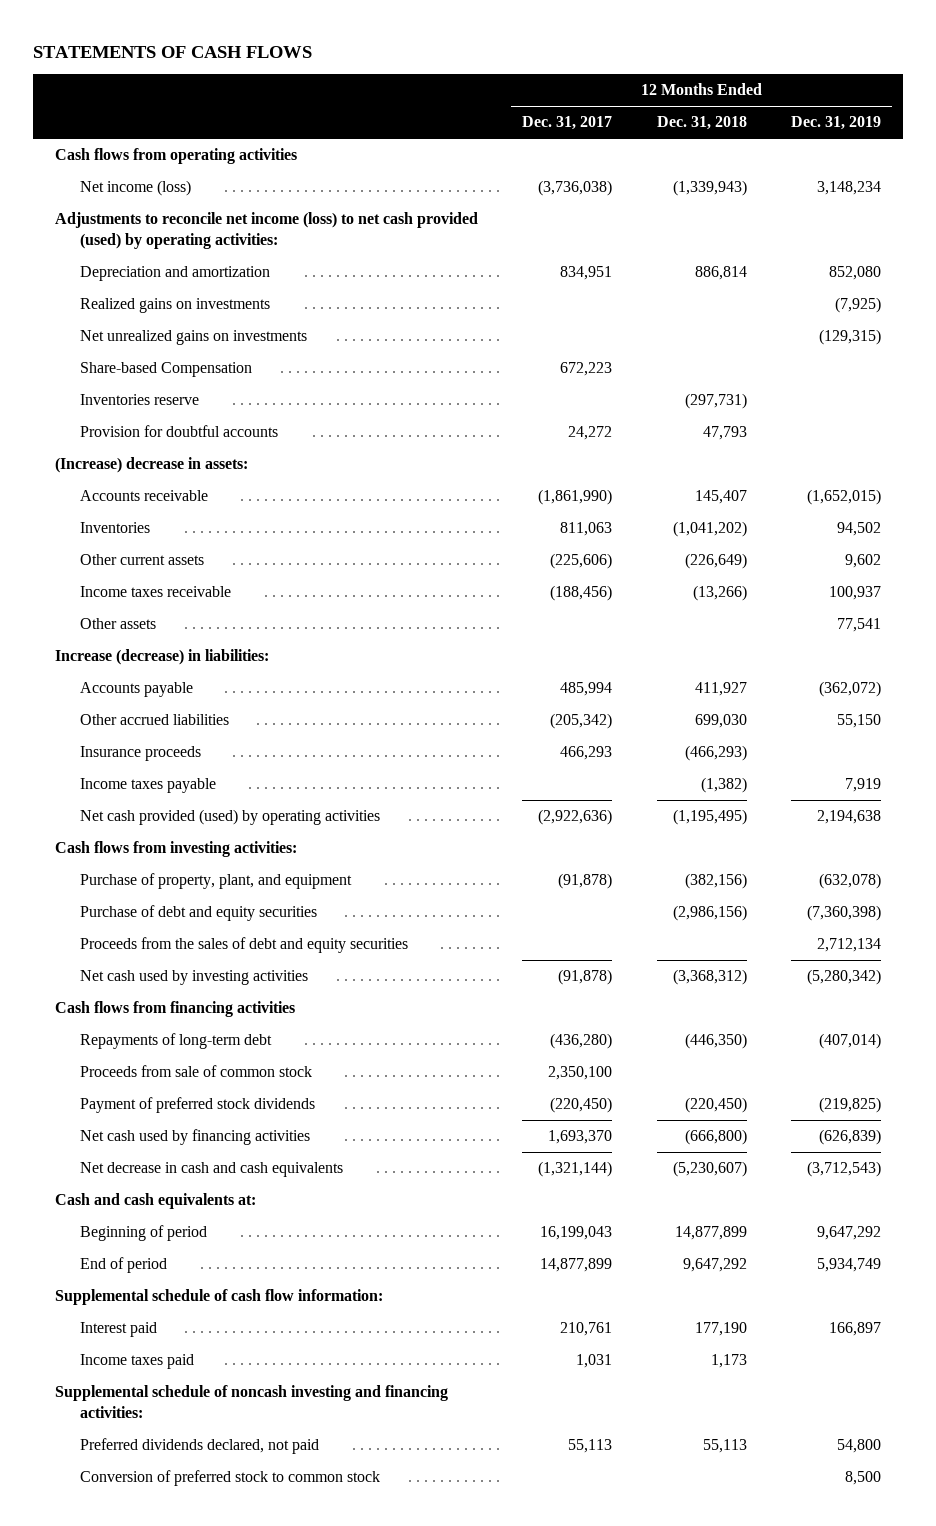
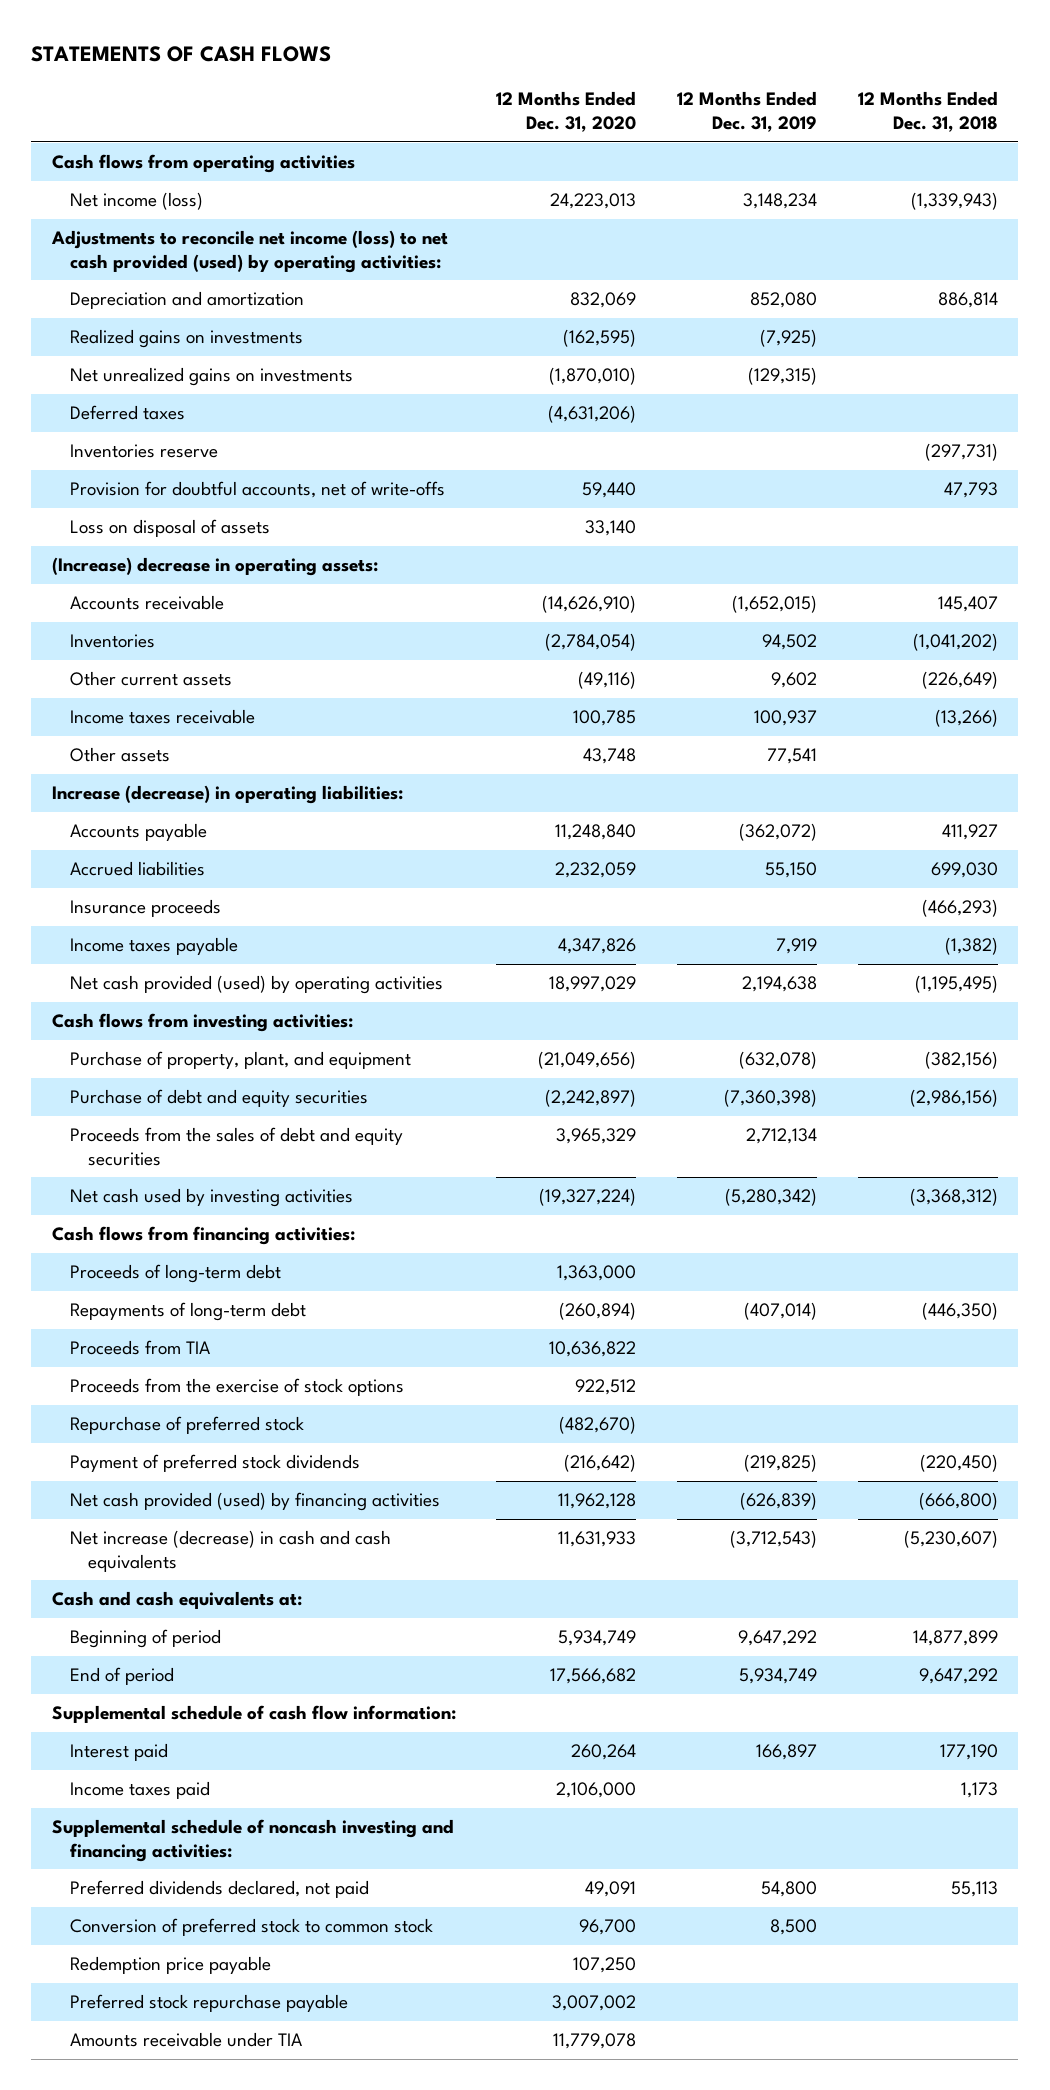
- | 12 Months Ended Dec. 31, 2017 | 12 Months Ended Dec. 31, 2018 | 12 Months Ended Dec. 31, 2019
+ | 12 Months Ended Dec. 31, 2020 | 12 Months Ended Dec. 31, 2019 | 12 Months Ended Dec. 31, 2018
- Share-based Compensation | 672,223 | |
+ Deferred taxes | (4,631,206) | |
- Provision for doubtful accounts | 24,272 | 47,793 |
- (Increase) decrease in assets:
+ Provision for doubtful accounts, net of write-offs | 59,440 | | 47,793
+ Loss on disposal of assets | 33,140 | |
+ (Increase) decrease in operating assets:
- Increase (decrease) in liabilities:
+ Increase (decrease) in operating liabilities:
- Other accrued liabilities | (205,342) | 699,030 | 55,150
+ Accrued liabilities | 2,232,059 | 55,150 | 699,030
- Cash flows from financing activities
+ Cash flows from financing activities:
+ Proceeds of long-term debt | 1,363,000 | |
- Proceeds from sale of common stock | 2,350,100 | |
+ Proceeds from TIA | 10,636,822 | |
+ Proceeds from the exercise of stock options | 922,512 | |
+ Repurchase of preferred stock | (482,670) | |
- Net cash used by financing activities | 1,693,370 | (666,800) | (626,839)
- Net decrease in cash and cash equivalents | (1,321,144) | (5,230,607) | (3,712,543)
+ Net cash provided (used) by financing activities | 11,962,128 | (626,839) | (666,800)
+ Net increase (decrease) in cash and cash equivalents | 11,631,933 | (3,712,543) | (5,230,607)
+ Redemption price payable | 107,250 | |
+ Preferred stock repurchase payable | 3,007,002 | |
+ Amounts receivable under TIA | 11,779,078 | |

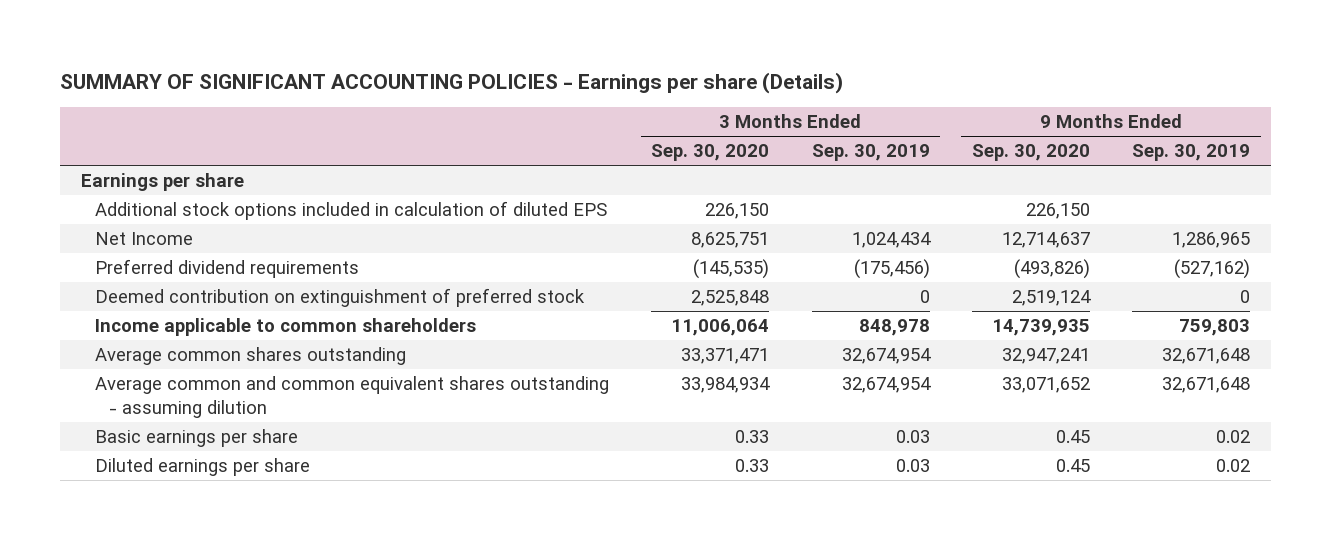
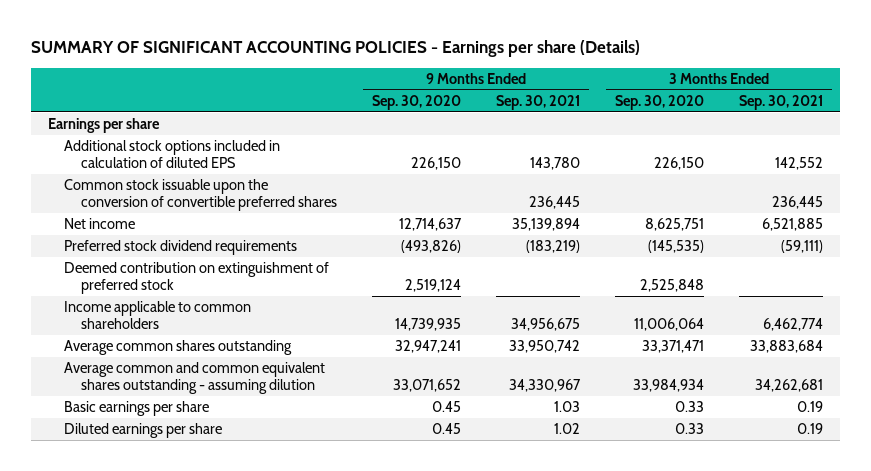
- | 3 Months Ended Sep. 30, 2020 | 3 Months Ended Sep. 30, 2019 | 9 Months Ended Sep. 30, 2020 | 9 Months Ended Sep. 30, 2019
+ | 9 Months Ended Sep. 30, 2020 | 9 Months Ended Sep. 30, 2021 | 3 Months Ended Sep. 30, 2020 | 3 Months Ended Sep. 30, 2021
- Net Income | 8,625,751 | 1,024,434 | 12,714,637 | 1,286,965
- Preferred dividend requirements | (145,535) | (175,456) | (493,826) | (527,162)
+ Common stock issuable upon the conversion of convertible preferred shares | | 236,445 | | 236,445
+ Net income | 12,714,637 | 35,139,894 | 8,625,751 | 6,521,885
+ Preferred stock dividend requirements | (493,826) | (183,219) | (145,535) | (59,111)

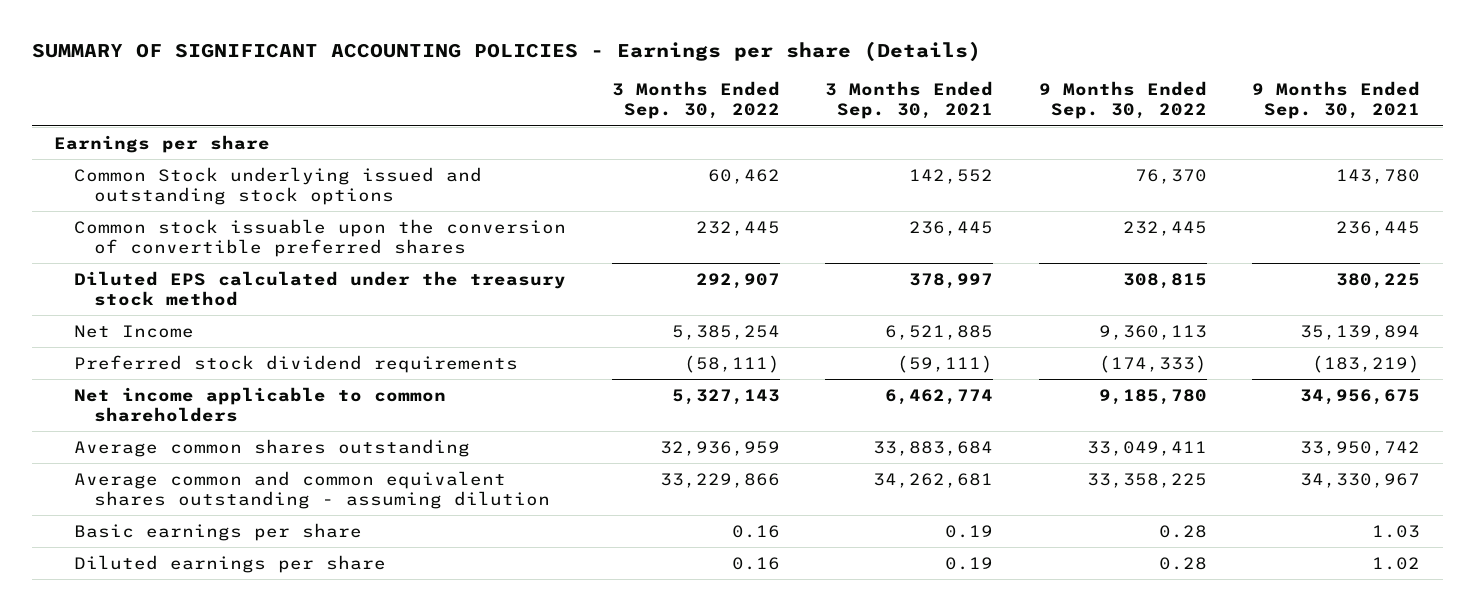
- | 9 Months Ended Sep. 30, 2020 | 9 Months Ended Sep. 30, 2021 | 3 Months Ended Sep. 30, 2020 | 3 Months Ended Sep. 30, 2021
+ | 3 Months Ended Sep. 30, 2022 | 3 Months Ended Sep. 30, 2021 | 9 Months Ended Sep. 30, 2022 | 9 Months Ended Sep. 30, 2021
- Additional stock options included in calculation of diluted EPS | 226,150 | 143,780 | 226,150 | 142,552
+ Common Stock underlying issued and outstanding stock options | 60,462 | 142,552 | 76,370 | 143,780
- Net income | 12,714,637 | 35,139,894 | 8,625,751 | 6,521,885
+ Diluted EPS calculated under the treasury stock method | 292,907 | 378,997 | 308,815 | 380,225
+ Net Income | 5,385,254 | 6,521,885 | 9,360,113 | 35,139,894
- Deemed contribution on extinguishment of preferred stock | 2,519,124 | | 2,525,848 |
- Income applicable to common shareholders | 14,739,935 | 34,956,675 | 11,006,064 | 6,462,774
+ Net income applicable to common shareholders | 5,327,143 | 6,462,774 | 9,185,780 | 34,956,675

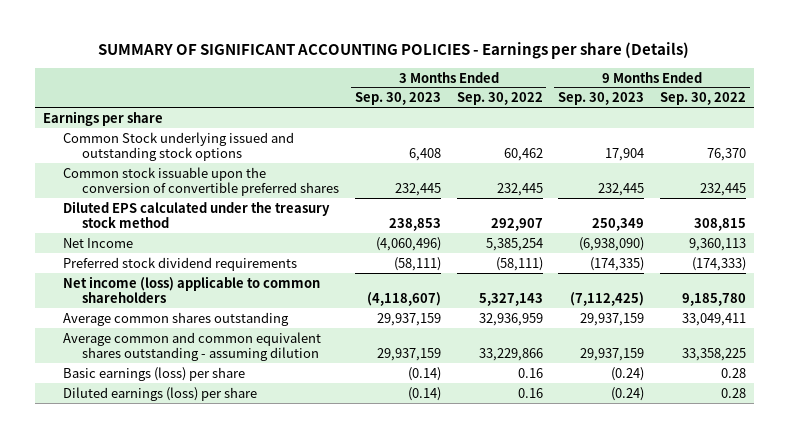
- | 3 Months Ended Sep. 30, 2022 | 3 Months Ended Sep. 30, 2021 | 9 Months Ended Sep. 30, 2022 | 9 Months Ended Sep. 30, 2021
+ | 3 Months Ended Sep. 30, 2023 | 3 Months Ended Sep. 30, 2022 | 9 Months Ended Sep. 30, 2023 | 9 Months Ended Sep. 30, 2022
- Net income applicable to common shareholders | 5,327,143 | 6,462,774 | 9,185,780 | 34,956,675
+ Net income (loss) applicable to common shareholders | (4,118,607) | 5,327,143 | (7,112,425) | 9,185,780
- Basic earnings per share | 0.16 | 0.19 | 0.28 | 1.03
- Diluted earnings per share | 0.16 | 0.19 | 0.28 | 1.02
+ Basic earnings (loss) per share | (0.14) | 0.16 | (0.24) | 0.28
+ Diluted earnings (loss) per share | (0.14) | 0.16 | (0.24) | 0.28

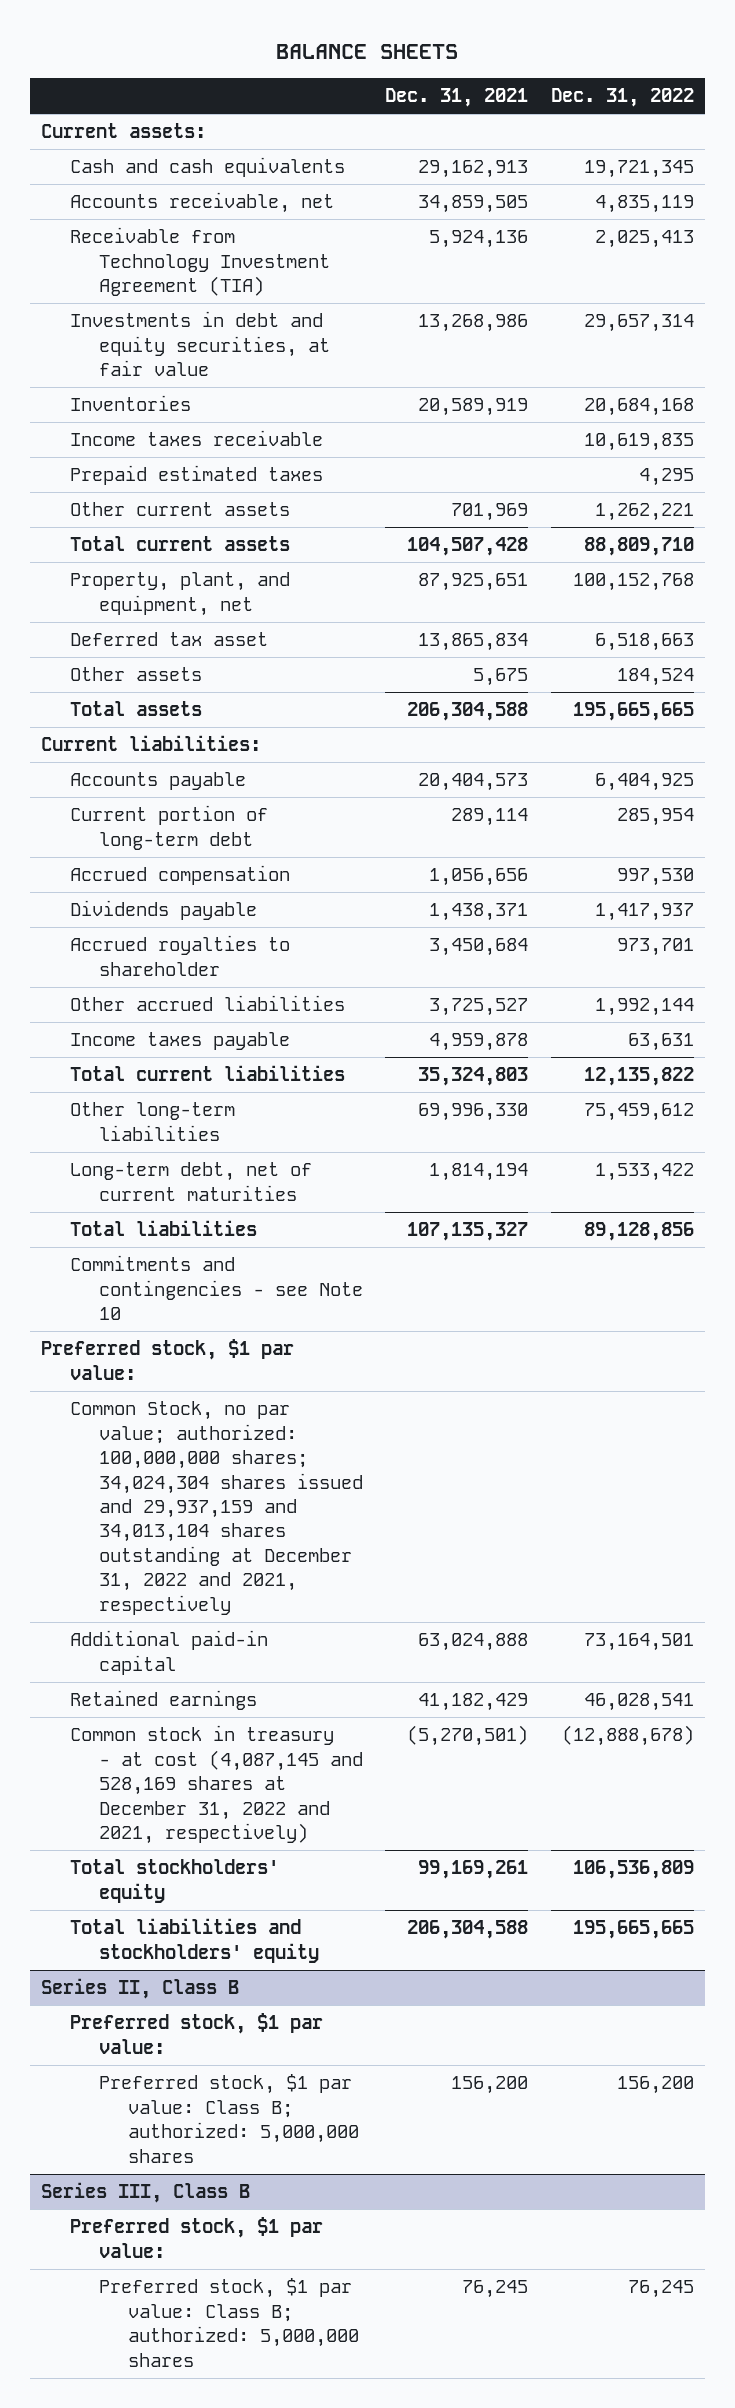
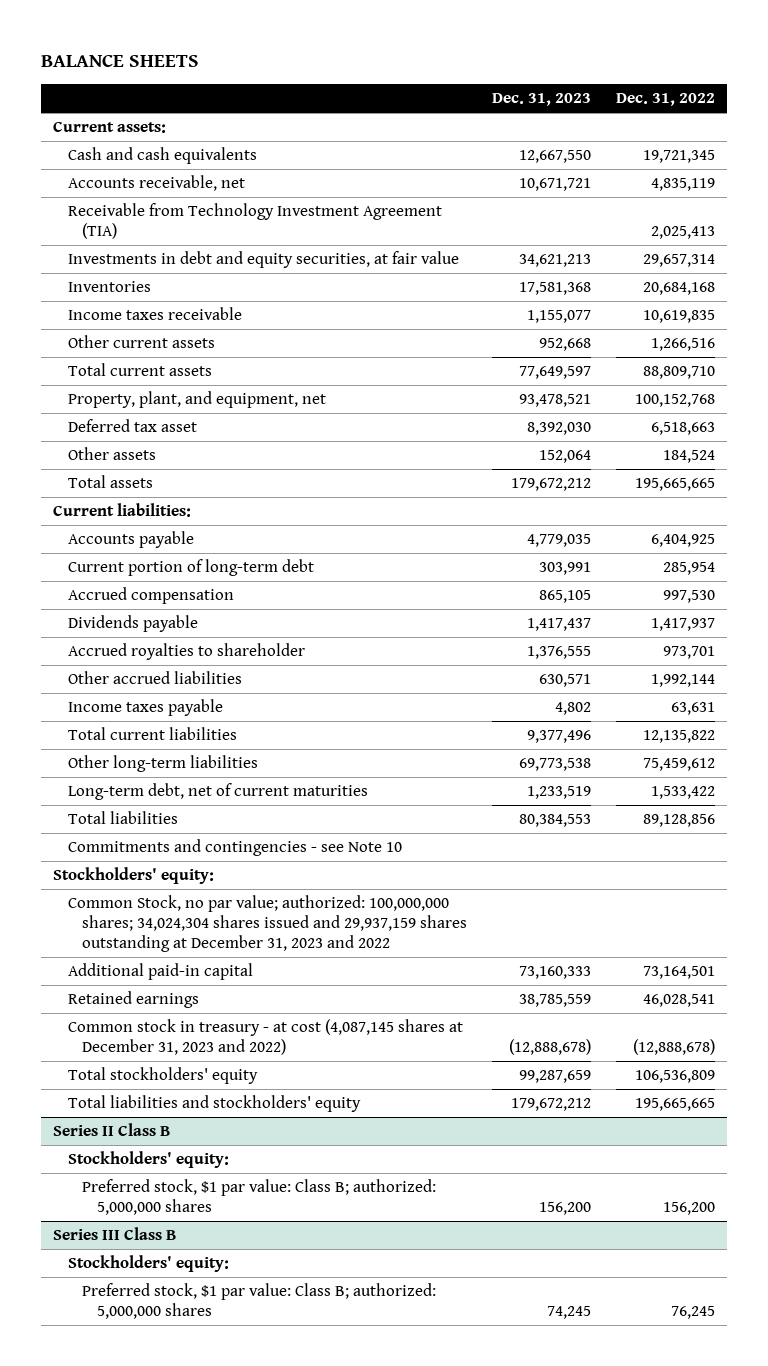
- | Dec. 31, 2021 | Dec. 31, 2022
+ | Dec. 31, 2023 | Dec. 31, 2022
- Prepaid estimated taxes | | 4,295
- Other current assets | 701,969 | 1,262,221
+ Other current assets | 952,668 | 1,266,516
- Preferred stock, $1 par value:
- Common Stock, no par value; authorized: 100,000,000 shares; 34,024,304 shares issued and 29,937,159 and 34,013,104 shares outstanding at December 31, 2022 and 2021, respectively
+ Stockholders' equity:
+ Common Stock, no par value; authorized: 100,000,000 shares; 34,024,304 shares issued and 29,937,159 shares outstanding at December 31, 2023 and 2022
- Common stock in treasury - at cost (4,087,145 and 528,169 shares at December 31, 2022 and 2021, respectively) | (5,270,501) | (12,888,678)
+ Common stock in treasury - at cost (4,087,145 shares at December 31, 2023 and 2022) | (12,888,678) | (12,888,678)
- Series II, Class B
- Preferred stock, $1 par value:
+ Series II Class B
+ Stockholders' equity:
- Series III, Class B
- Preferred stock, $1 par value:
+ Series III Class B
+ Stockholders' equity:

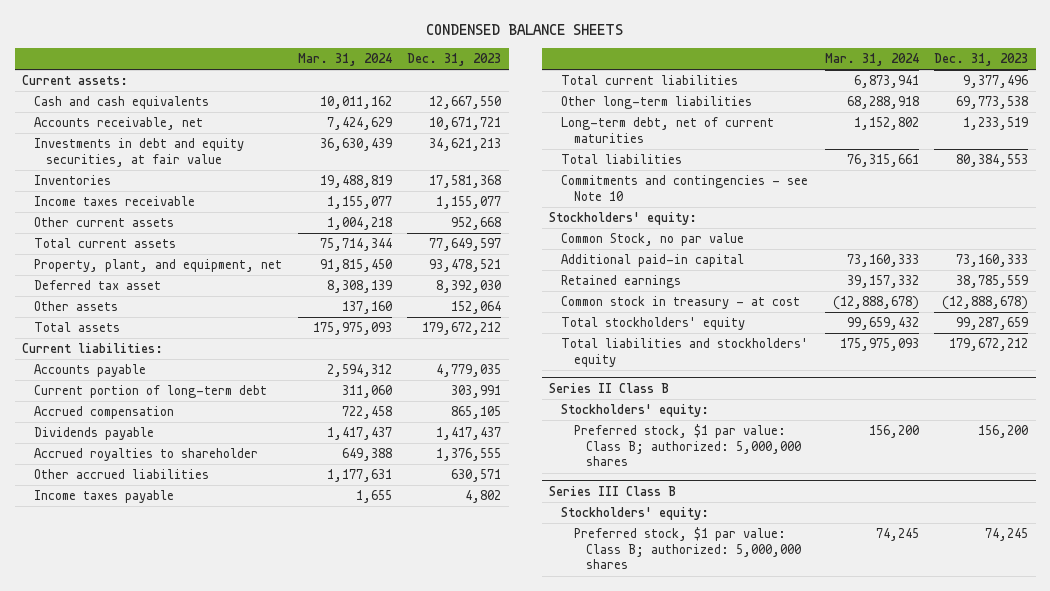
- BALANCE SHEETS
+ CONDENSED BALANCE SHEETS
- | Dec. 31, 2023 | Dec. 31, 2022
+ | Mar. 31, 2024 | Dec. 31, 2023
- Receivable from Technology Investment Agreement (TIA) | | 2,025,413
- Common Stock, no par value; authorized: 100,000,000 shares; 34,024,304 shares issued and 29,937,159 shares outstanding at December 31, 2023 and 2022
+ Common Stock, no par value
- Common stock in treasury - at cost (4,087,145 shares at December 31, 2023 and 2022) | (12,888,678) | (12,888,678)
+ Common stock in treasury - at cost | (12,888,678) | (12,888,678)

